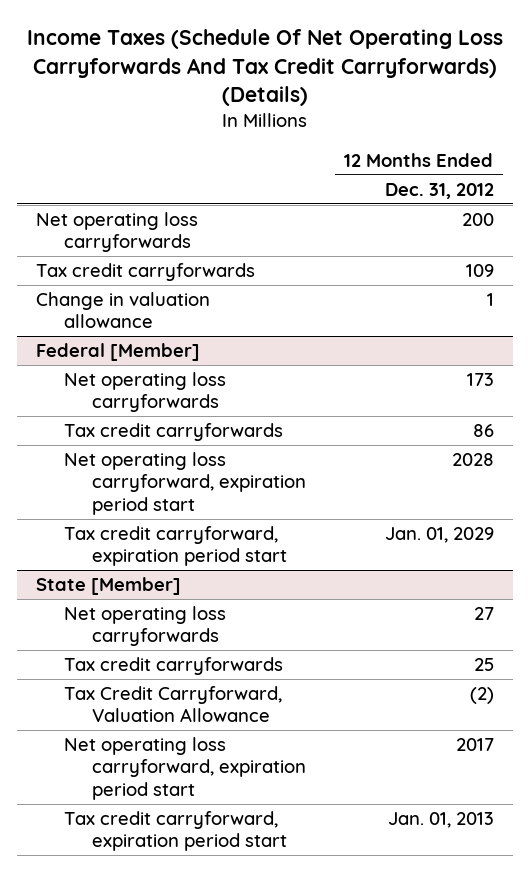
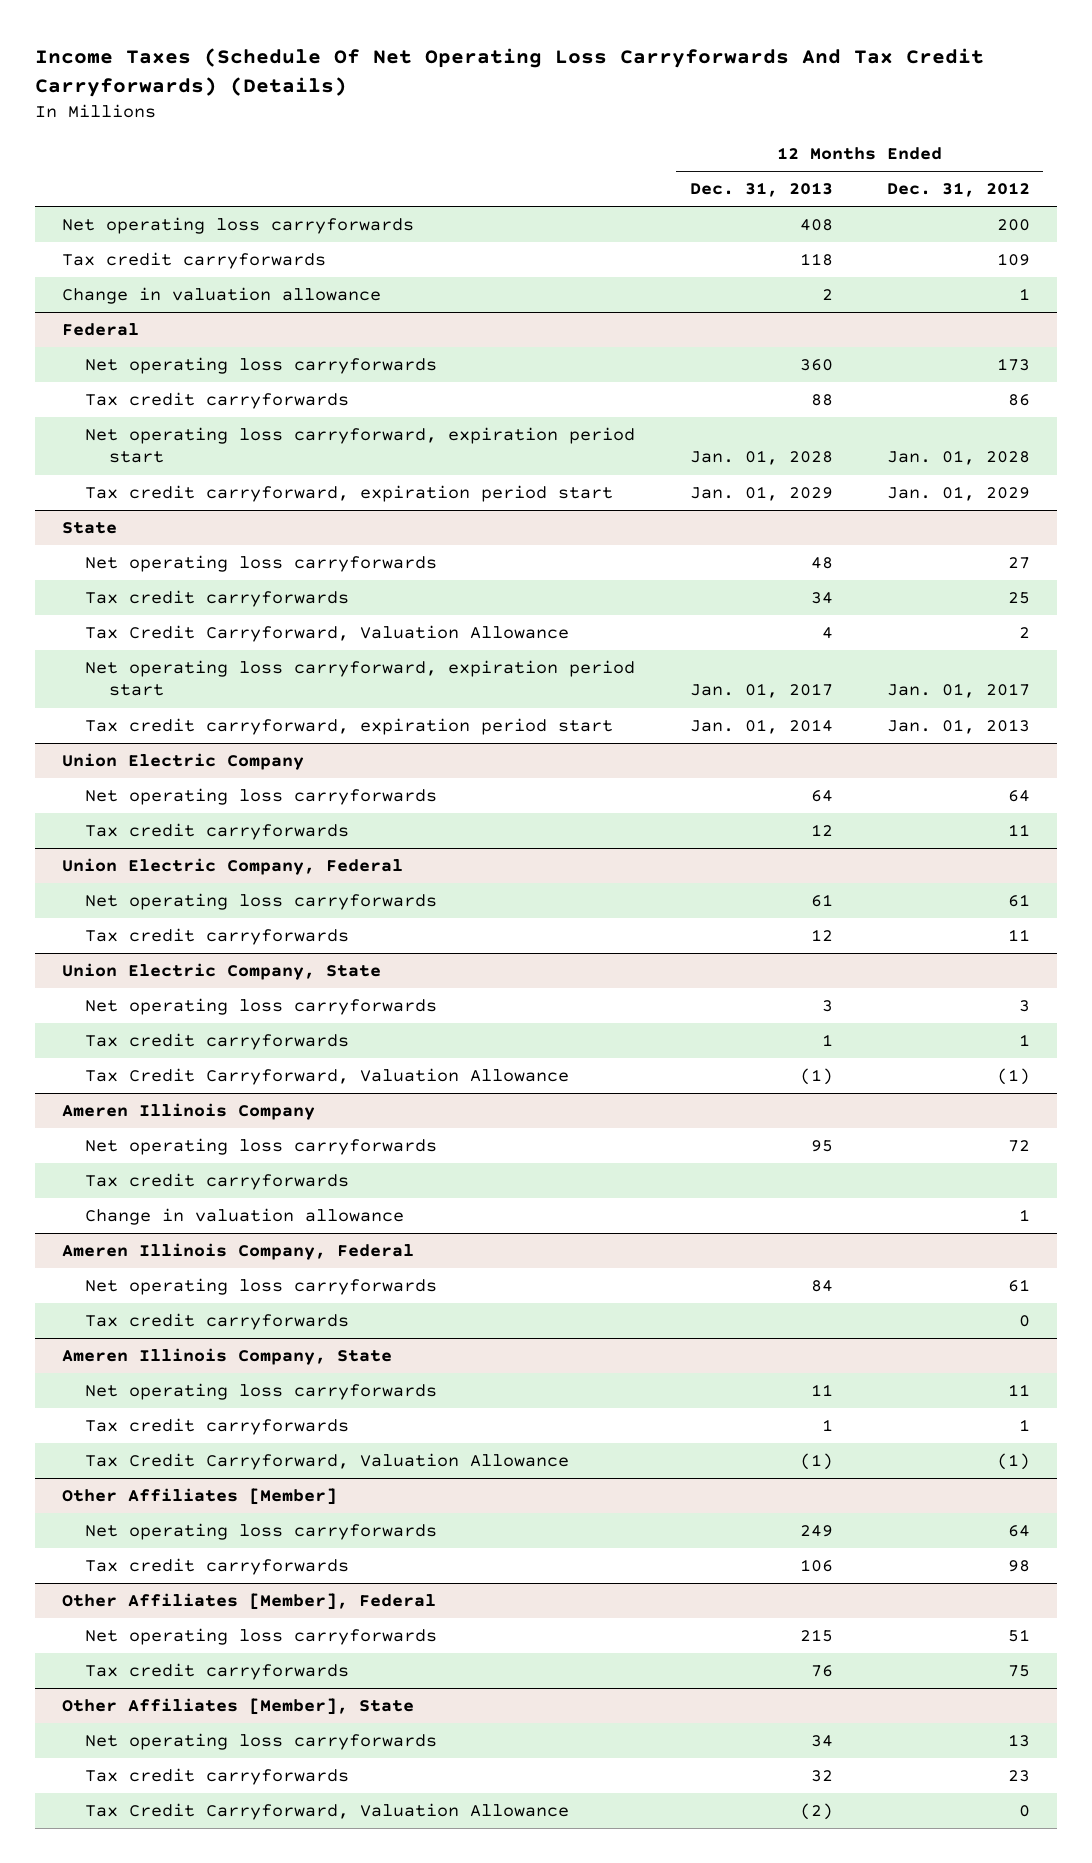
- | 12 Months Ended Dec. 31, 2012
+ | 12 Months Ended Dec. 31, 2013 | 12 Months Ended Dec. 31, 2012
- Federal [Member]
+ Federal
- Net operating loss carryforward, expiration period start | 2028
+ Net operating loss carryforward, expiration period start | Jan. 01, 2028 | Jan. 01, 2028
- State [Member]
+ State
- Tax Credit Carryforward, Valuation Allowance | (2)
- Net operating loss carryforward, expiration period start | 2017
+ Tax Credit Carryforward, Valuation Allowance | 4 | 2
+ Net operating loss carryforward, expiration period start | Jan. 01, 2017 | Jan. 01, 2017
+ Union Electric Company
+ Net operating loss carryforwards | 64 | 64
+ Tax credit carryforwards | 12 | 11
+ Union Electric Company, Federal
+ Net operating loss carryforwards | 61 | 61
+ Tax credit carryforwards | 12 | 11
+ Union Electric Company, State
+ Net operating loss carryforwards | 3 | 3
+ Tax credit carryforwards | 1 | 1
+ Tax Credit Carryforward, Valuation Allowance | (1) | (1)
+ Ameren Illinois Company
+ Net operating loss carryforwards | 95 | 72
+ Tax credit carryforwards
+ Change in valuation allowance | | 1
+ Ameren Illinois Company, Federal
+ Net operating loss carryforwards | 84 | 61
+ Tax credit carryforwards | | 0
+ Ameren Illinois Company, State
+ Net operating loss carryforwards | 11 | 11
+ Tax credit carryforwards | 1 | 1
+ Tax Credit Carryforward, Valuation Allowance | (1) | (1)
+ Other Affiliates [Member]
+ Net operating loss carryforwards | 249 | 64
+ Tax credit carryforwards | 106 | 98
+ Other Affiliates [Member], Federal
+ Net operating loss carryforwards | 215 | 51
+ Tax credit carryforwards | 76 | 75
+ Other Affiliates [Member], State
+ Net operating loss carryforwards | 34 | 13
+ Tax credit carryforwards | 32 | 23
+ Tax Credit Carryforward, Valuation Allowance | (2) | 0

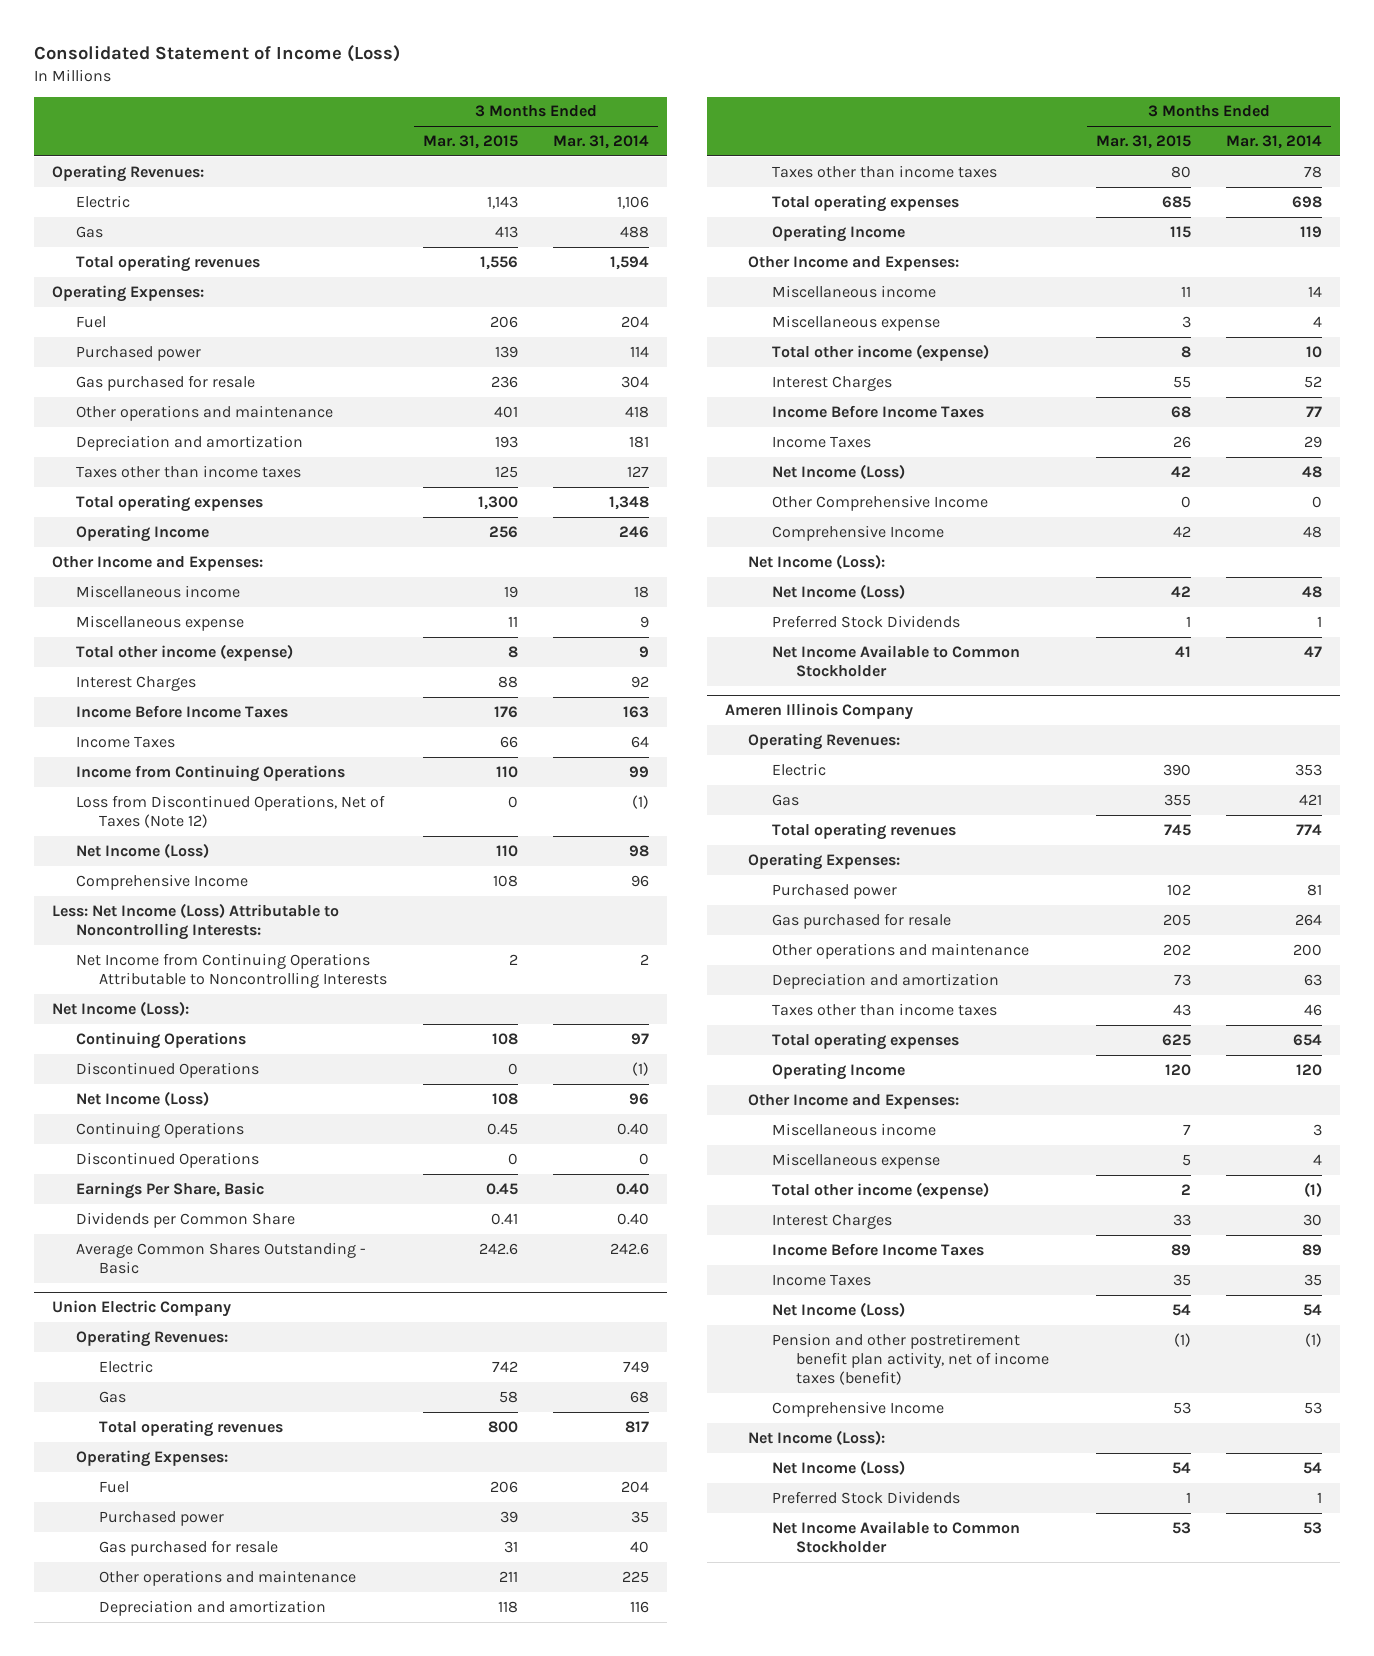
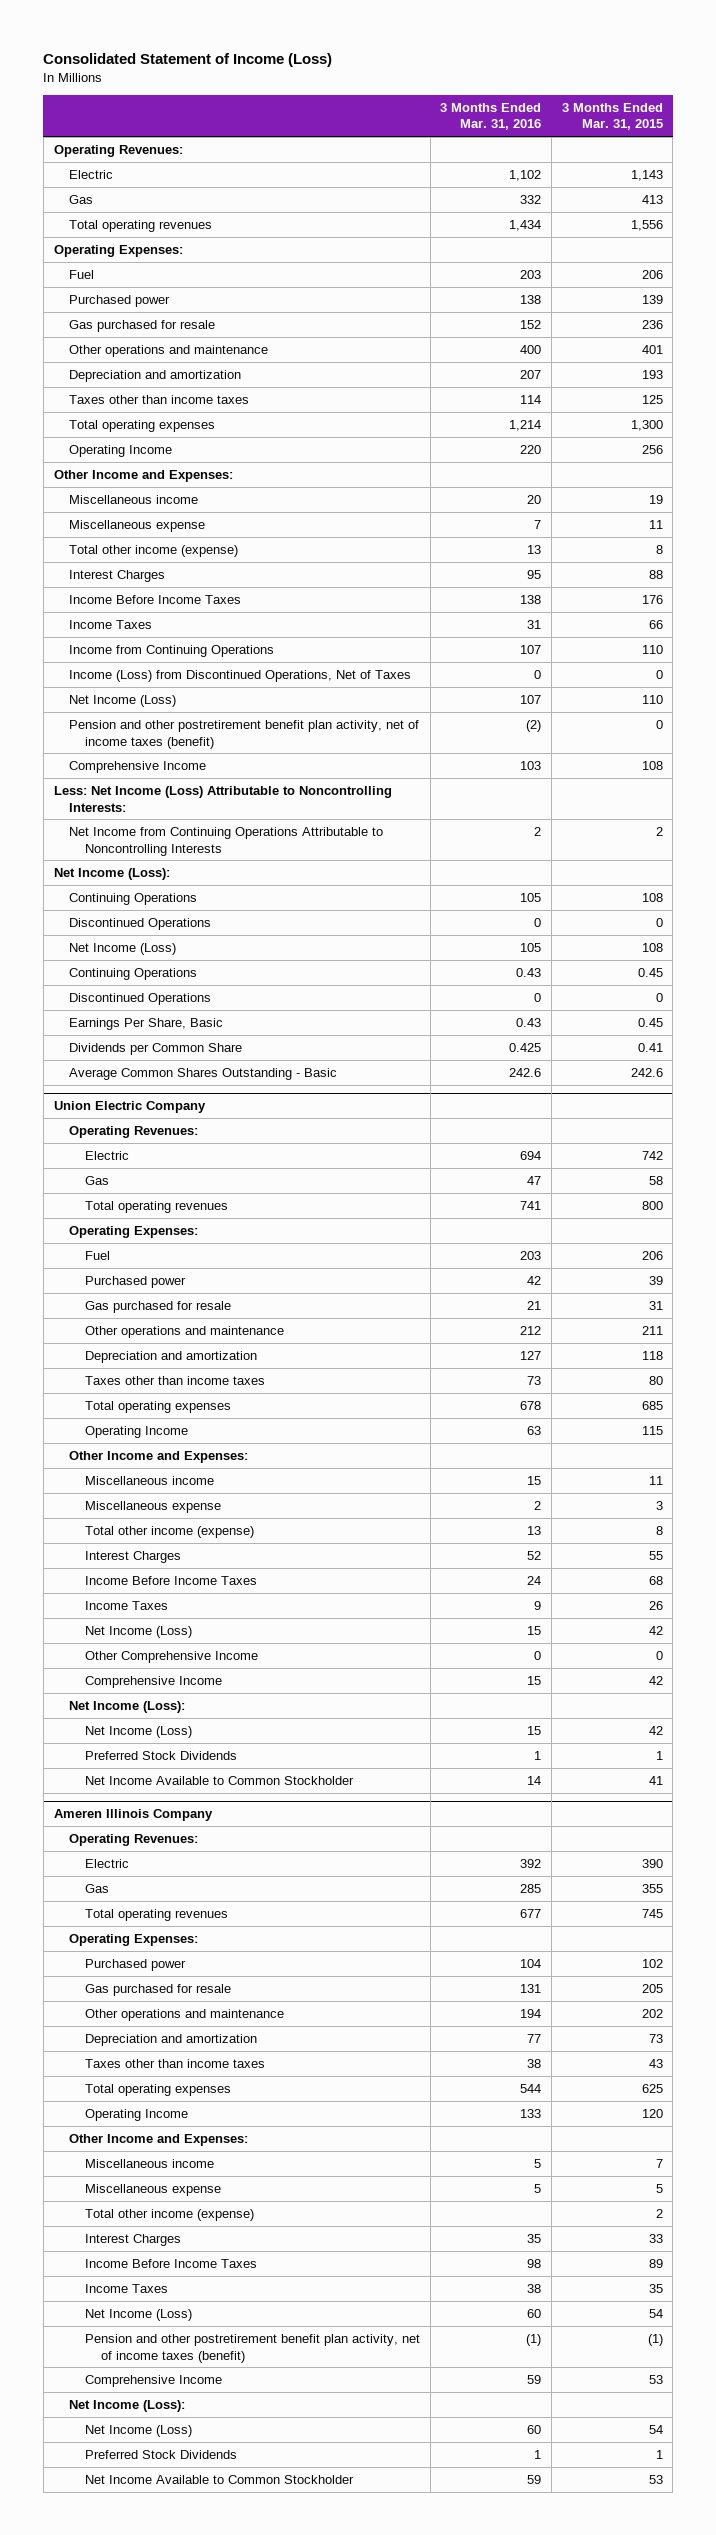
- | 3 Months Ended Mar. 31, 2015 | 3 Months Ended Mar. 31, 2014
+ | 3 Months Ended Mar. 31, 2016 | 3 Months Ended Mar. 31, 2015
- Loss from Discontinued Operations, Net of Taxes (Note 12) | 0 | (1)
+ Income (Loss) from Discontinued Operations, Net of Taxes | 0 | 0
+ Pension and other postretirement benefit plan activity, net of income taxes (benefit) | (2) | 0

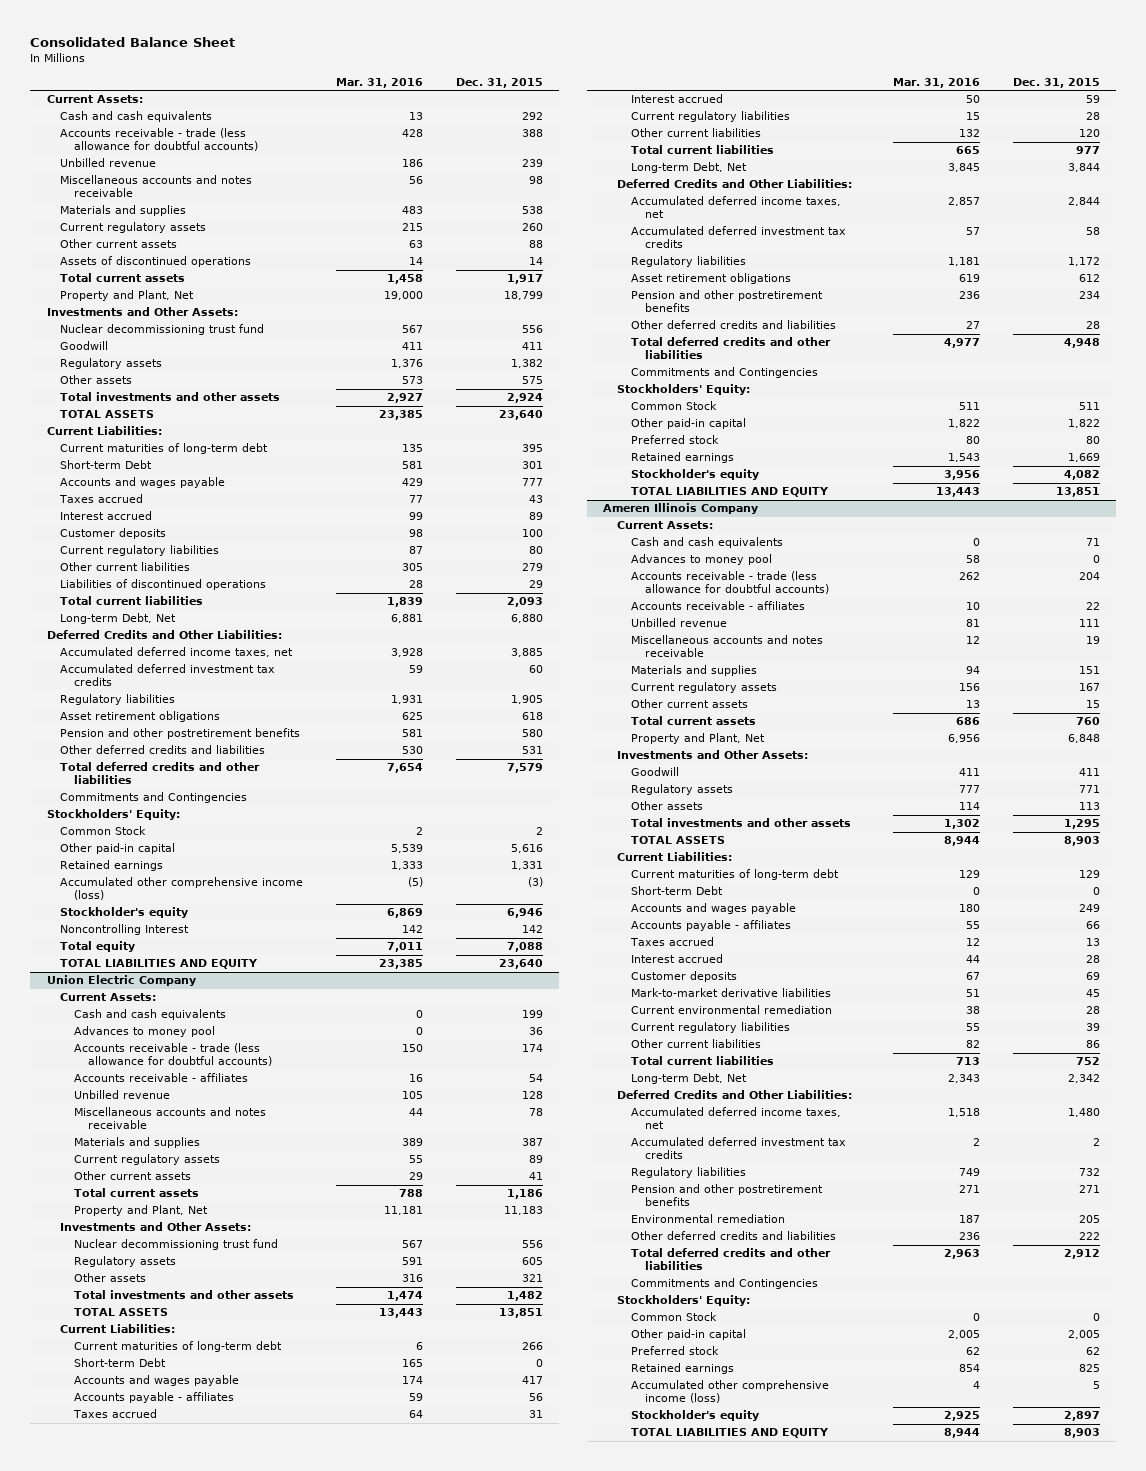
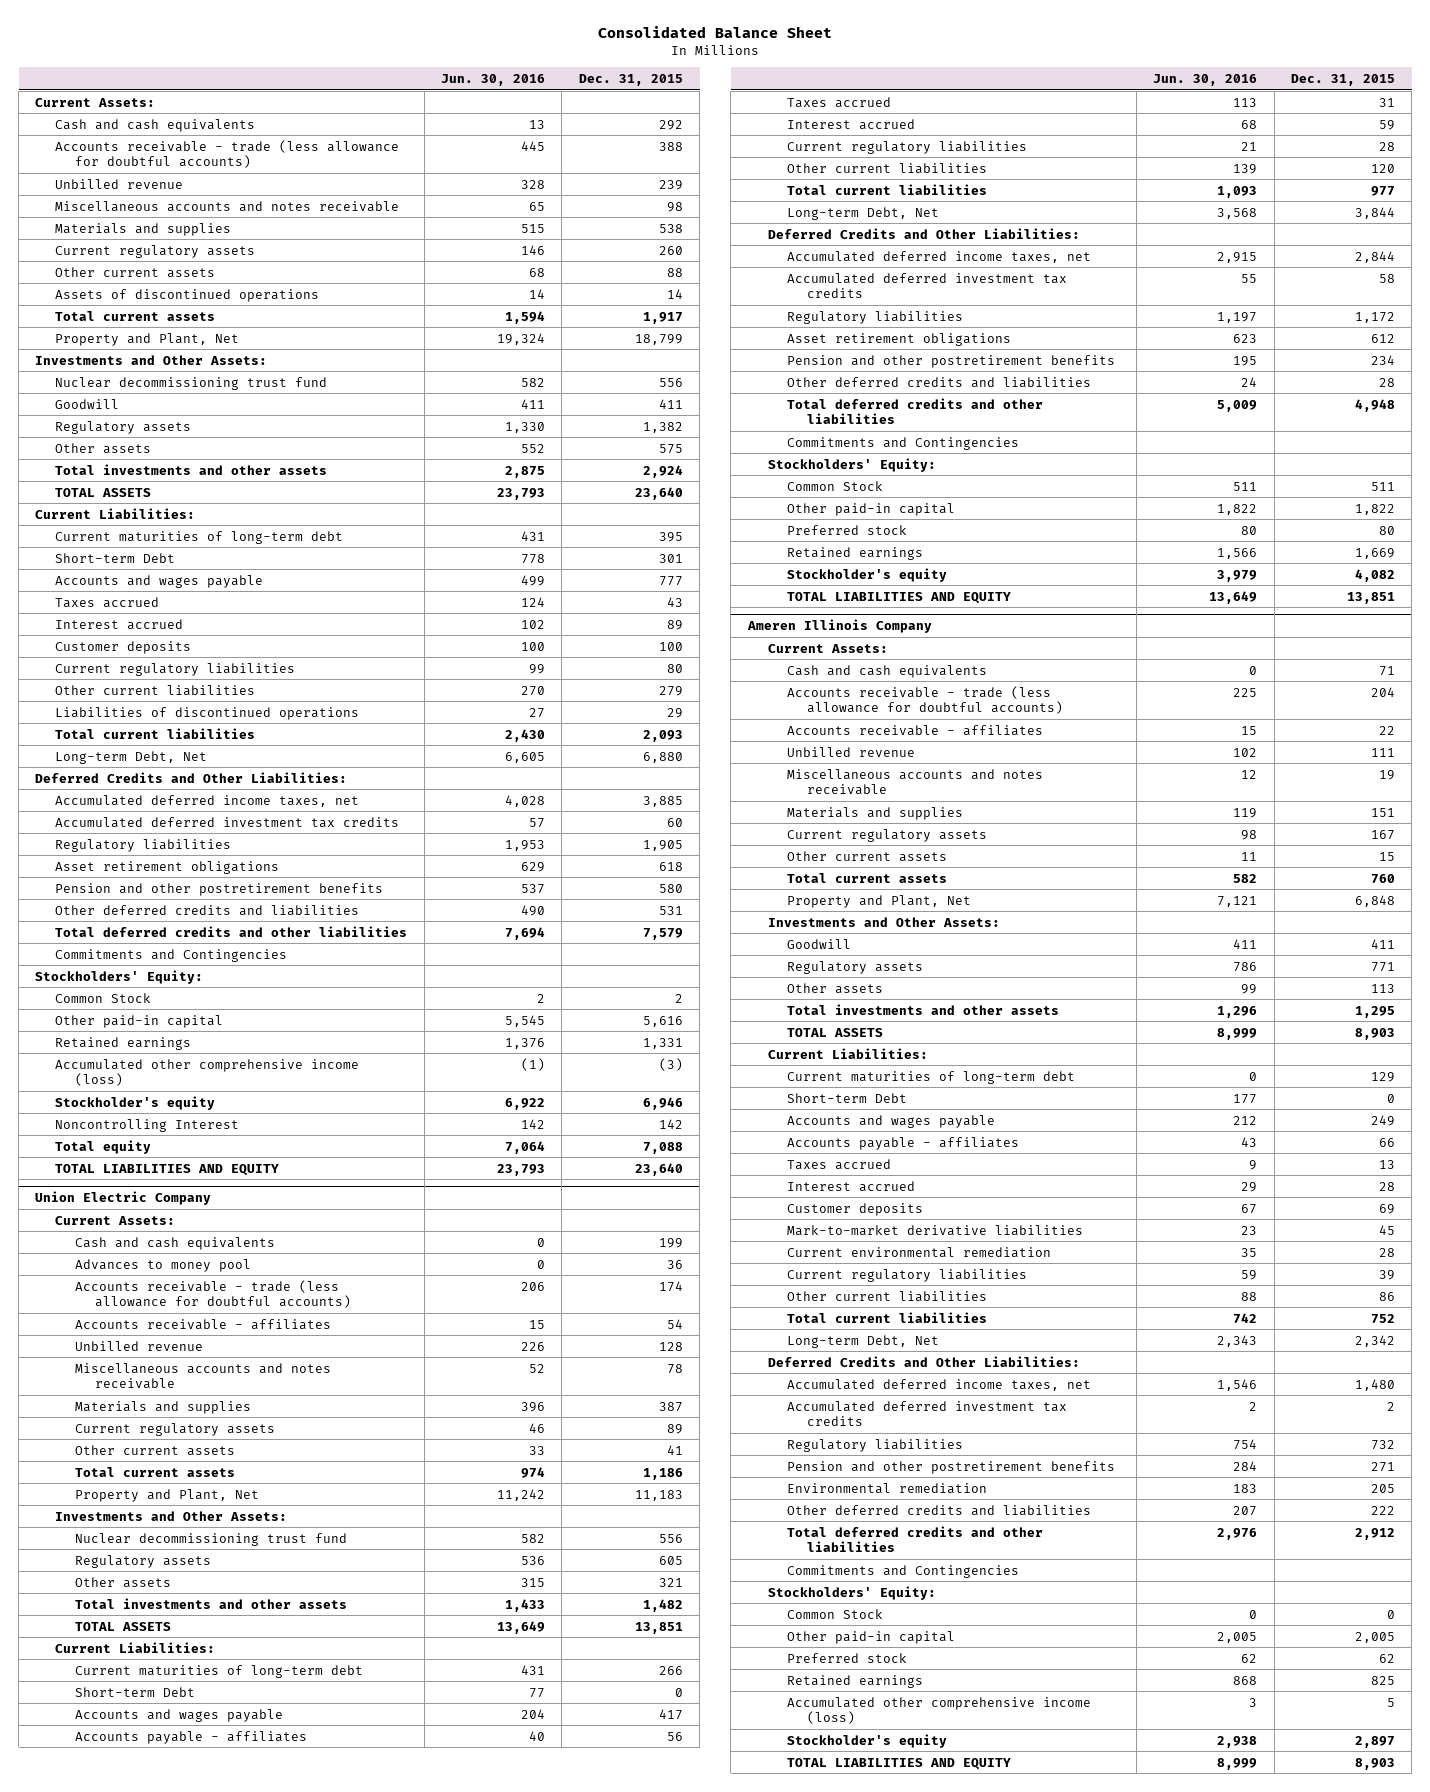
- | Mar. 31, 2016 | Dec. 31, 2015
+ | Jun. 30, 2016 | Dec. 31, 2015
@ Ameren Illinois Company
- Advances to money pool | 58 | 0

